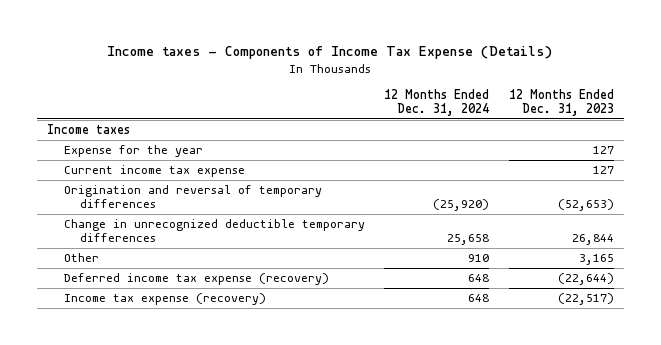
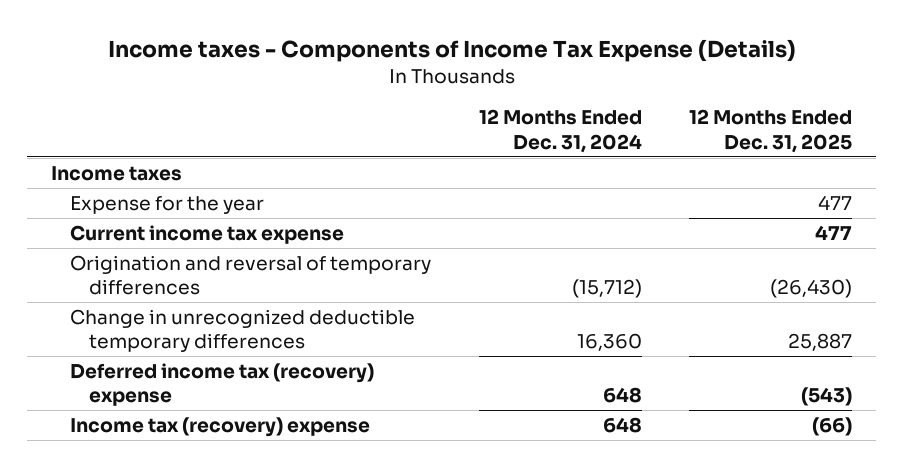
- | 12 Months Ended Dec. 31, 2024 | 12 Months Ended Dec. 31, 2023
+ | 12 Months Ended Dec. 31, 2024 | 12 Months Ended Dec. 31, 2025
- Origination and reversal of temporary differences | (25,920) | (52,653)
- Change in unrecognized deductible temporary differences | 25,658 | 26,844
- Other | 910 | 3,165
- Deferred income tax expense (recovery) | 648 | (22,644)
- Income tax expense (recovery) | 648 | (22,517)
+ Origination and reversal of temporary differences | (15,712) | (26,430)
+ Change in unrecognized deductible temporary differences | 16,360 | 25,887
+ Deferred income tax (recovery) expense | 648 | (543)
+ Income tax (recovery) expense | 648 | (66)

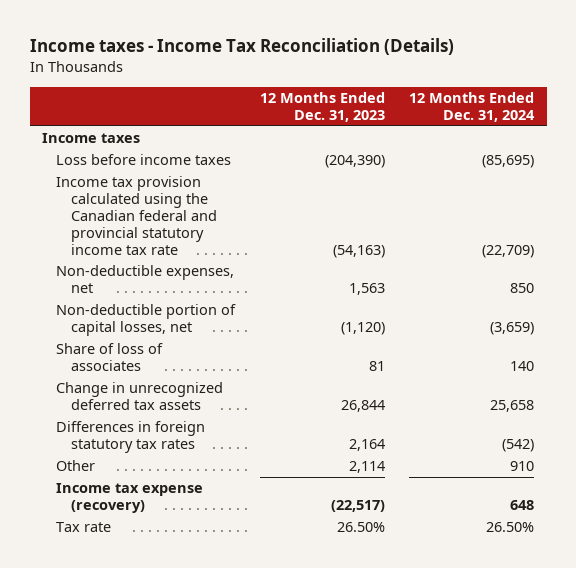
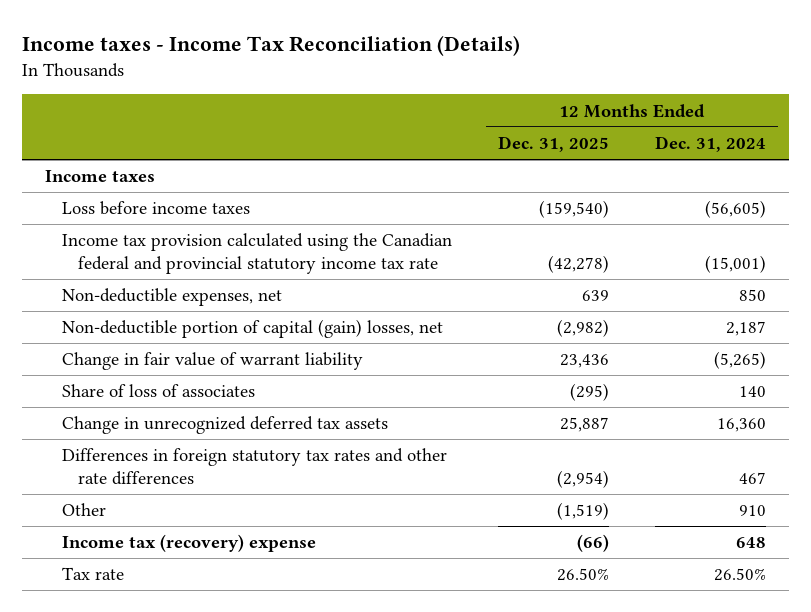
- | 12 Months Ended Dec. 31, 2023 | 12 Months Ended Dec. 31, 2024
+ | 12 Months Ended Dec. 31, 2025 | 12 Months Ended Dec. 31, 2024
- Loss before income taxes | (204,390) | (85,695)
- Income tax provision calculated using the Canadian federal and provincial statutory income tax rate | (54,163) | (22,709)
+ Loss before income taxes | (159,540) | (56,605)
+ Income tax provision calculated using the Canadian federal and provincial statutory income tax rate | (42,278) | (15,001)
- Non-deductible portion of capital losses, net | (1,120) | (3,659)
+ Non-deductible portion of capital (gain) losses, net | (2,982) | 2,187
+ Change in fair value of warrant liability | 23,436 | (5,265)
- Change in unrecognized deferred tax assets | 26,844 | 25,658
- Differences in foreign statutory tax rates | 2,164 | (542)
+ Change in unrecognized deferred tax assets | 25,887 | 16,360
+ Differences in foreign statutory tax rates and other rate differences | (2,954) | 467
- Income tax expense (recovery) | (22,517) | 648
+ Income tax (recovery) expense | (66) | 648

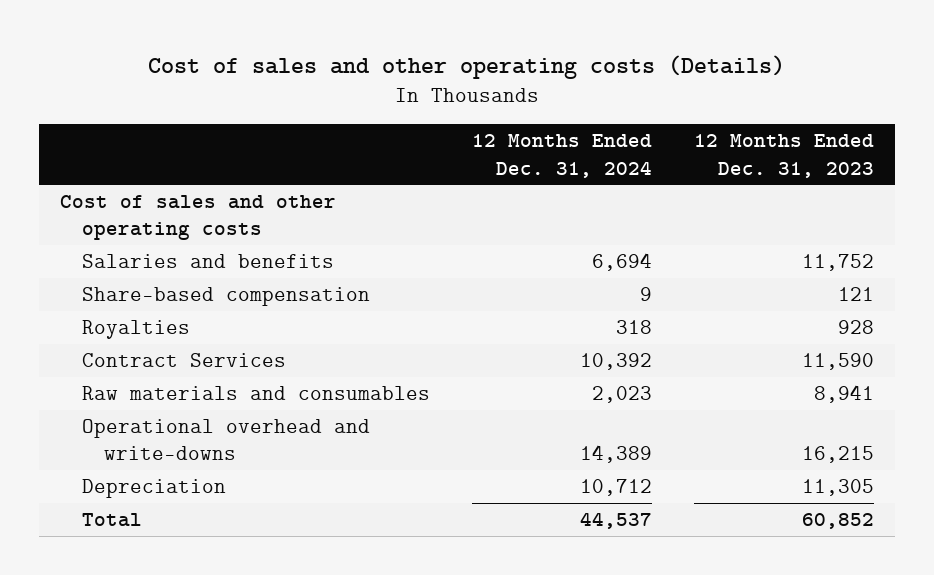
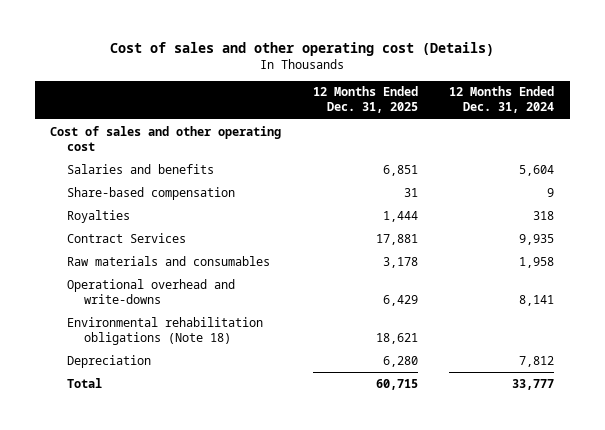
- Cost of sales and other operating costs (Details)
+ Cost of sales and other operating cost (Details)
- | 12 Months Ended Dec. 31, 2024 | 12 Months Ended Dec. 31, 2023
+ | 12 Months Ended Dec. 31, 2025 | 12 Months Ended Dec. 31, 2024
- Cost of sales and other operating costs
- Salaries and benefits | 6,694 | 11,752
+ Cost of sales and other operating cost
+ Salaries and benefits | 6,851 | 5,604
- Contract Services | 10,392 | 11,590
- Raw materials and consumables | 2,023 | 8,941
- Operational overhead and write-downs | 14,389 | 16,215
- Depreciation | 10,712 | 11,305
- Total | 44,537 | 60,852
+ Contract Services | 17,881 | 9,935
+ Raw materials and consumables | 3,178 | 1,958
+ Operational overhead and write-downs | 6,429 | 8,141
+ Environmental rehabilitation obligations (Note 18) | 18,621 |
+ Depreciation | 6,280 | 7,812
+ Total | 60,715 | 33,777

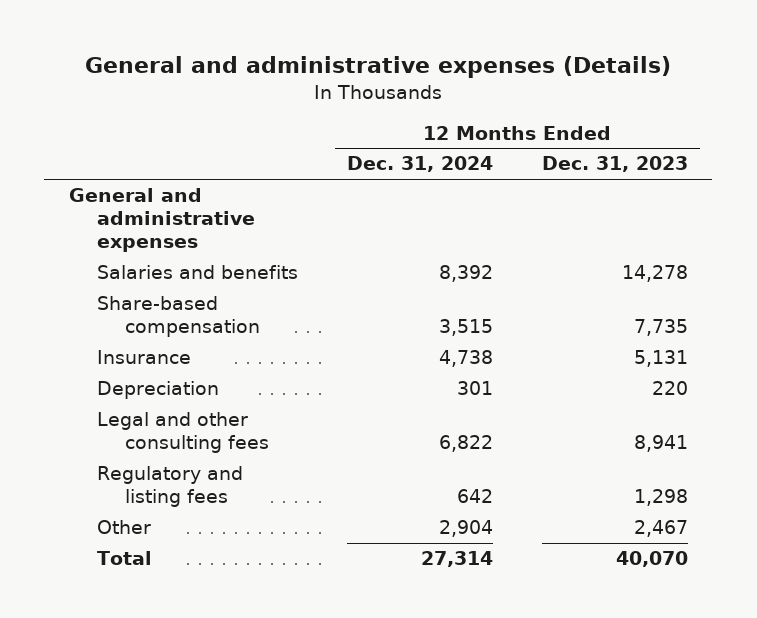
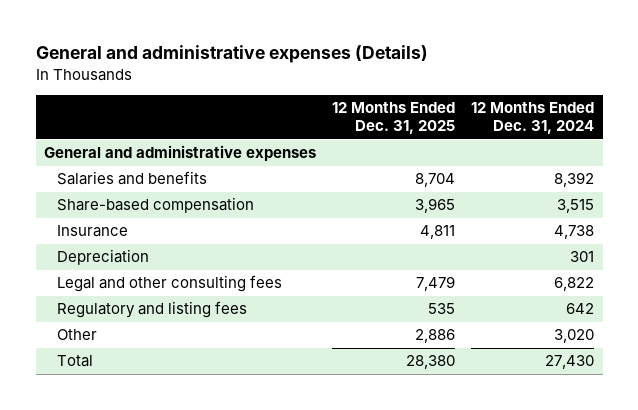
- | 12 Months Ended Dec. 31, 2024 | 12 Months Ended Dec. 31, 2023
+ | 12 Months Ended Dec. 31, 2025 | 12 Months Ended Dec. 31, 2024
- Other | 2,904 | 2,467
- Total | 27,314 | 40,070
+ Other | 2,886 | 3,020
+ Total | 28,380 | 27,430

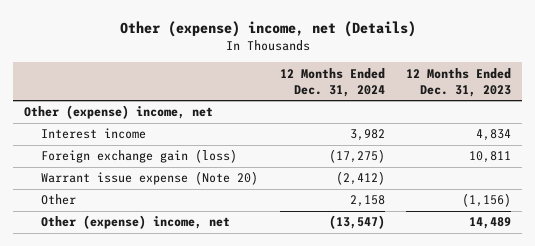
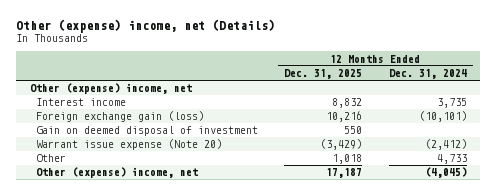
- | 12 Months Ended Dec. 31, 2024 | 12 Months Ended Dec. 31, 2023
+ | 12 Months Ended Dec. 31, 2025 | 12 Months Ended Dec. 31, 2024
- Interest income | 3,982 | 4,834
- Foreign exchange gain (loss) | (17,275) | 10,811
+ Interest income | 8,832 | 3,735
+ Foreign exchange gain (loss) | 10,216 | (10,101)
+ Gain on deemed disposal of investment | 550 |
- Other | 2,158 | (1,156)
- Other (expense) income, net | (13,547) | 14,489
+ Other | 1,018 | 4,733
+ Other (expense) income, net | 17,187 | (4,045)

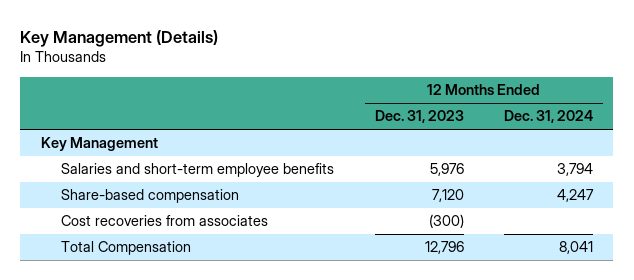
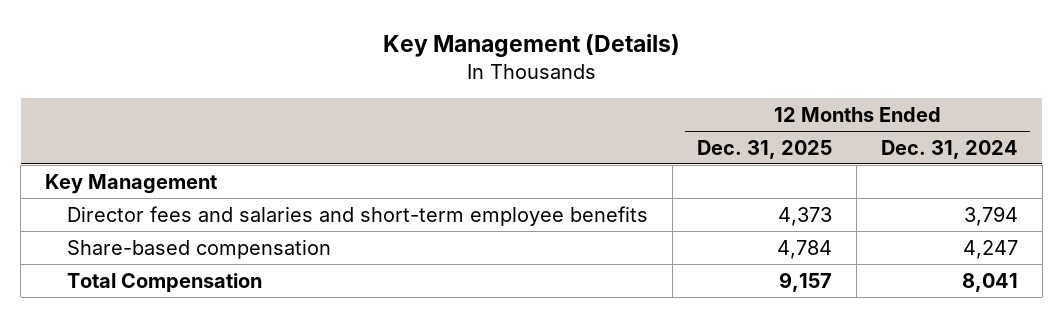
- | 12 Months Ended Dec. 31, 2023 | 12 Months Ended Dec. 31, 2024
+ | 12 Months Ended Dec. 31, 2025 | 12 Months Ended Dec. 31, 2024
- Salaries and short-term employee benefits | 5,976 | 3,794
+ Director fees and salaries and short-term employee benefits | 4,373 | 3,794
- Cost recoveries from associates | (300) |

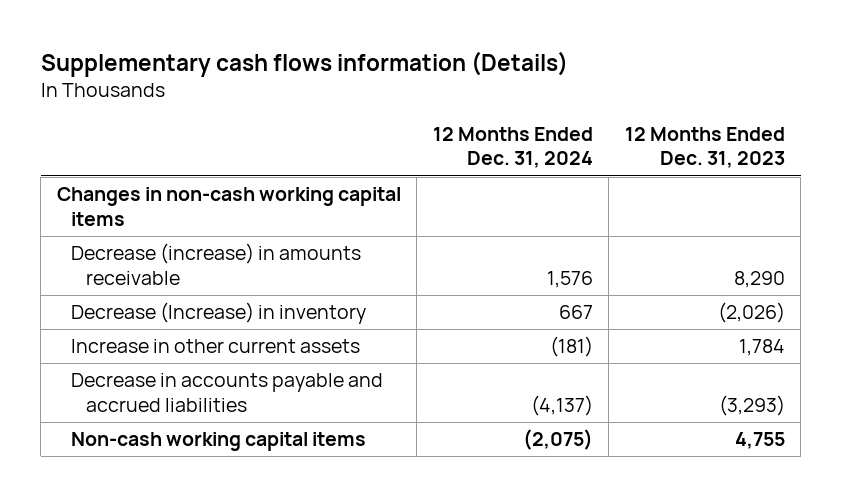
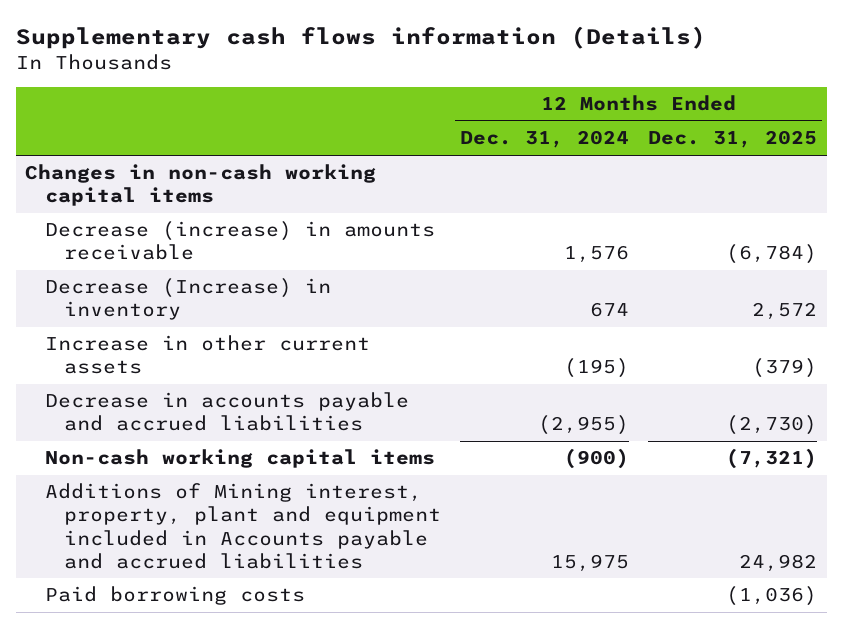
- | 12 Months Ended Dec. 31, 2024 | 12 Months Ended Dec. 31, 2023
+ | 12 Months Ended Dec. 31, 2024 | 12 Months Ended Dec. 31, 2025
- Decrease (Increase) in inventory | 667 | (2,026)
- Increase in other current assets | (181) | 1,784
- Decrease in accounts payable and accrued liabilities | (4,137) | (3,293)
- Non-cash working capital items | (2,075) | 4,755
+ Decrease (Increase) in inventory | 674 | 2,572
+ Increase in other current assets | (195) | (379)
+ Decrease in accounts payable and accrued liabilities | (2,955) | (2,730)
+ Non-cash working capital items | (900) | (7,321)
+ Additions of Mining interest, property, plant and equipment included in Accounts payable and accrued liabilities | 15,975 | 24,982
+ Paid borrowing costs | | (1,036)

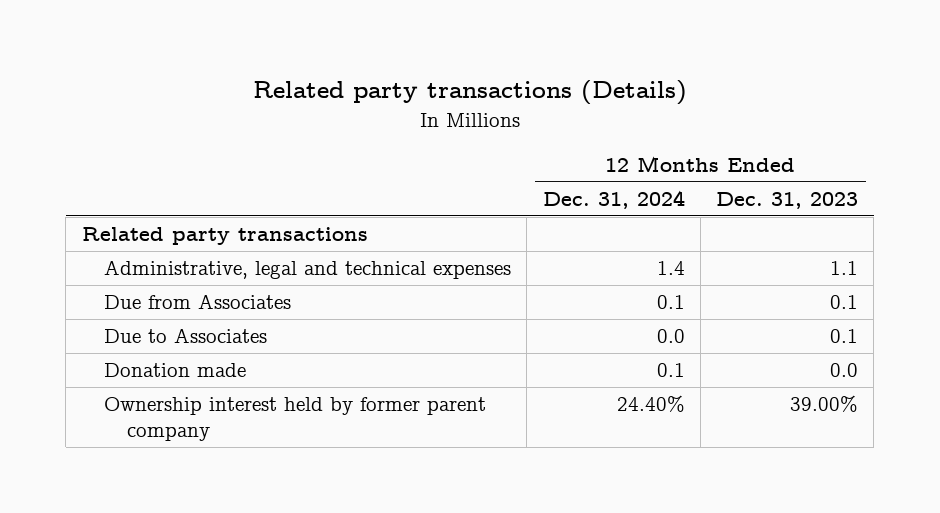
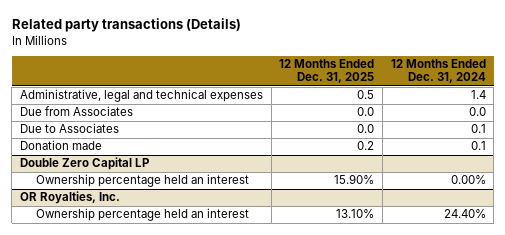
- | 12 Months Ended Dec. 31, 2024 | 12 Months Ended Dec. 31, 2023
+ | 12 Months Ended Dec. 31, 2025 | 12 Months Ended Dec. 31, 2024
- Related party transactions
- Due from Associates | 0.1 | 0.1
- Due to Associates | 0.0 | 0.1
+ Due from Associates | 0.0 | 0.0
+ Due to Associates | 0.0 | 0.1
- Ownership interest held by former parent company | 24.40% | 39.00%
+ Double Zero Capital LP
+ Ownership percentage held an interest | 15.90% | 0.00%
+ OR Royalties, Inc.
+ Ownership percentage held an interest | 13.10% | 24.40%

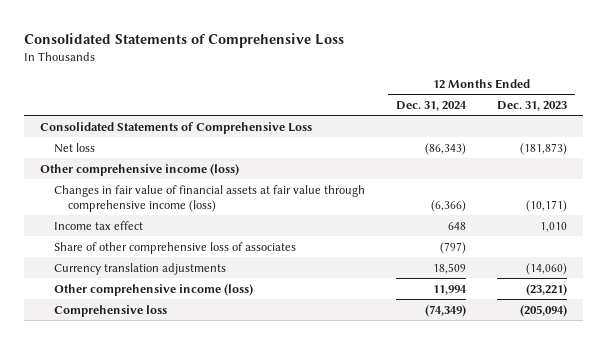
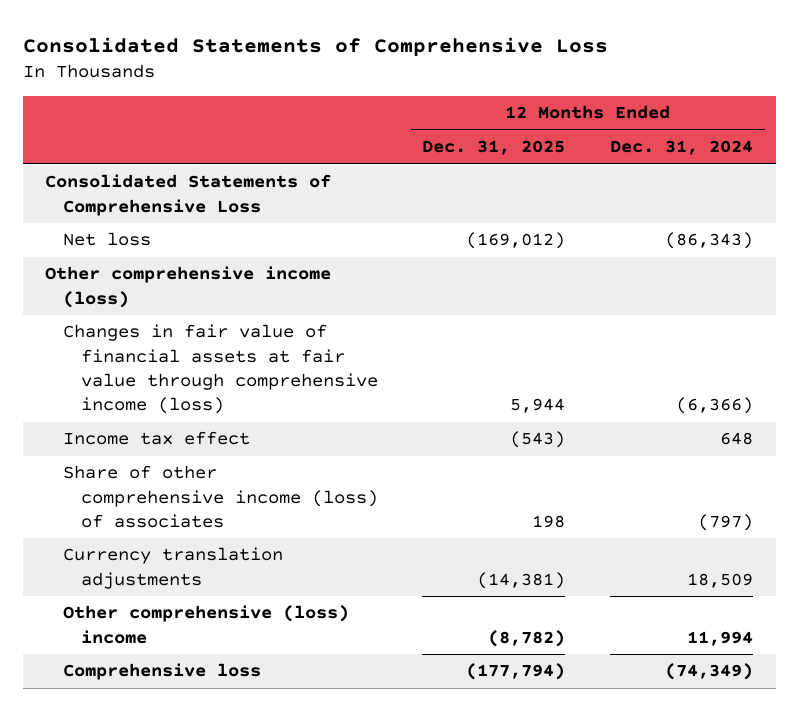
- | 12 Months Ended Dec. 31, 2024 | 12 Months Ended Dec. 31, 2023
+ | 12 Months Ended Dec. 31, 2025 | 12 Months Ended Dec. 31, 2024
- Share of other comprehensive loss of associates | (797) |
+ Share of other comprehensive income (loss) of associates | 198 | (797)
- Other comprehensive income (loss) | 11,994 | (23,221)
+ Other comprehensive (loss) income | (8,782) | 11,994

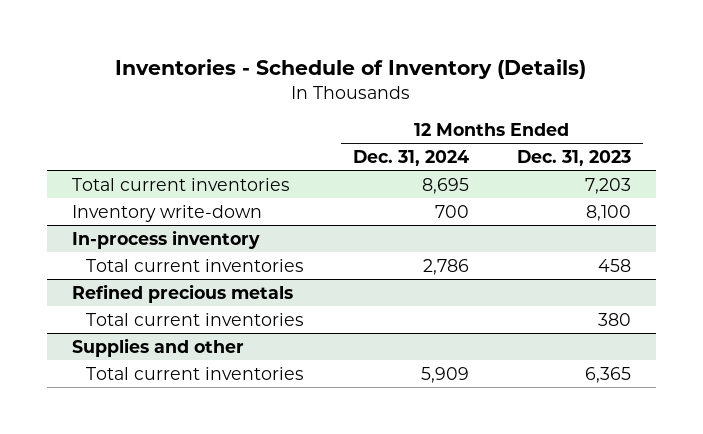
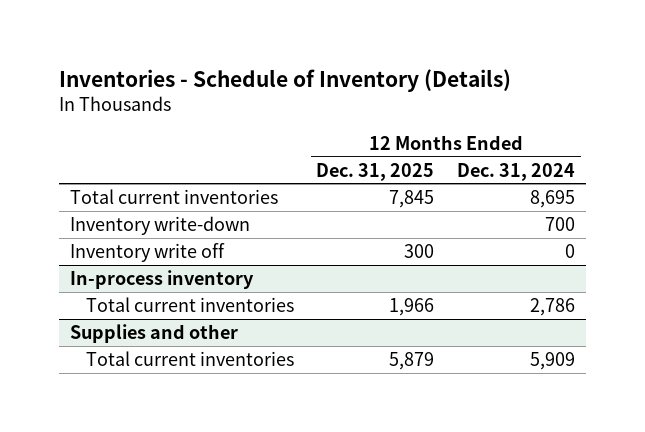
- | 12 Months Ended Dec. 31, 2024 | 12 Months Ended Dec. 31, 2023
+ | 12 Months Ended Dec. 31, 2025 | 12 Months Ended Dec. 31, 2024
+ Inventory write off | 300 | 0
- Refined precious metals
- Total current inventories | | 380

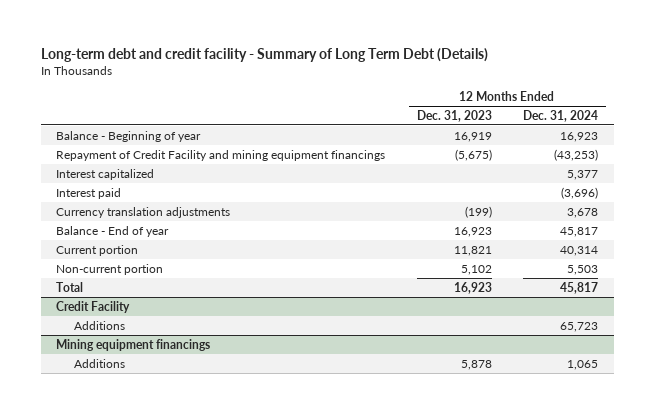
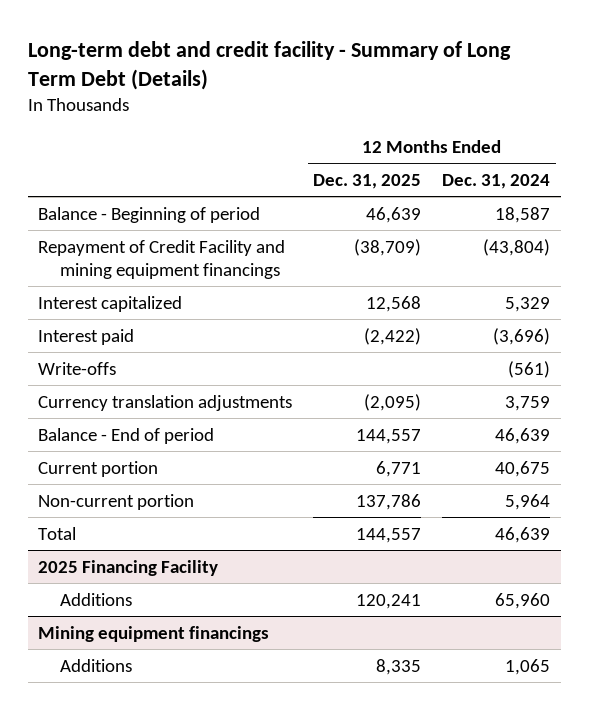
- | 12 Months Ended Dec. 31, 2023 | 12 Months Ended Dec. 31, 2024
+ | 12 Months Ended Dec. 31, 2025 | 12 Months Ended Dec. 31, 2024
- Balance - Beginning of year | 16,919 | 16,923
- Repayment of Credit Facility and mining equipment financings | (5,675) | (43,253)
- Interest capitalized | | 5,377
+ Balance - Beginning of period | 46,639 | 18,587
+ Repayment of Credit Facility and mining equipment financings | (38,709) | (43,804)
+ Interest capitalized | 12,568 | 5,329
- Currency translation adjustments | (199) | 3,678
- Balance - End of year | 16,923 | 45,817
- Current portion | 11,821 | 40,314
- Non-current portion | 5,102 | 5,503
- Total | 16,923 | 45,817
- Credit Facility
- Additions | | 65,723
+ Write-offs | | (561)
+ Currency translation adjustments | (2,095) | 3,759
+ Balance - End of period | 144,557 | 46,639
+ Current portion | 6,771 | 40,675
+ Non-current portion | 137,786 | 5,964
+ Total | 144,557 | 46,639
+ 2025 Financing Facility
+ Additions | 120,241 | 65,960

